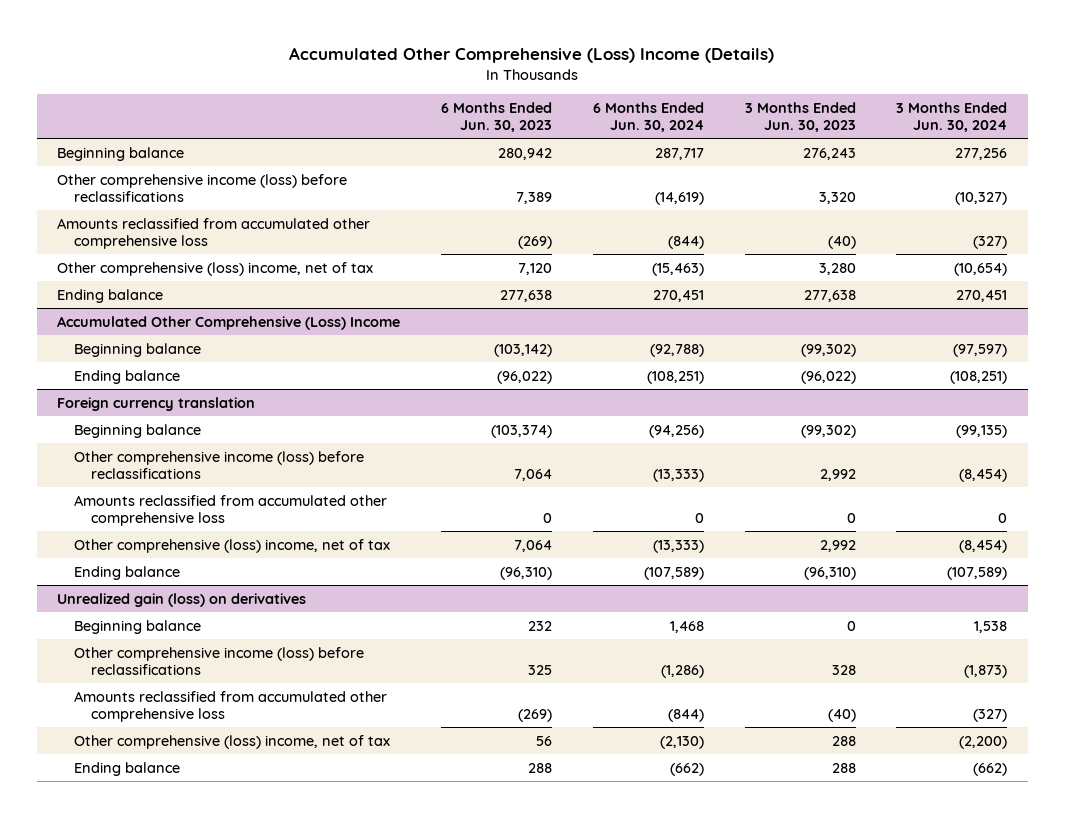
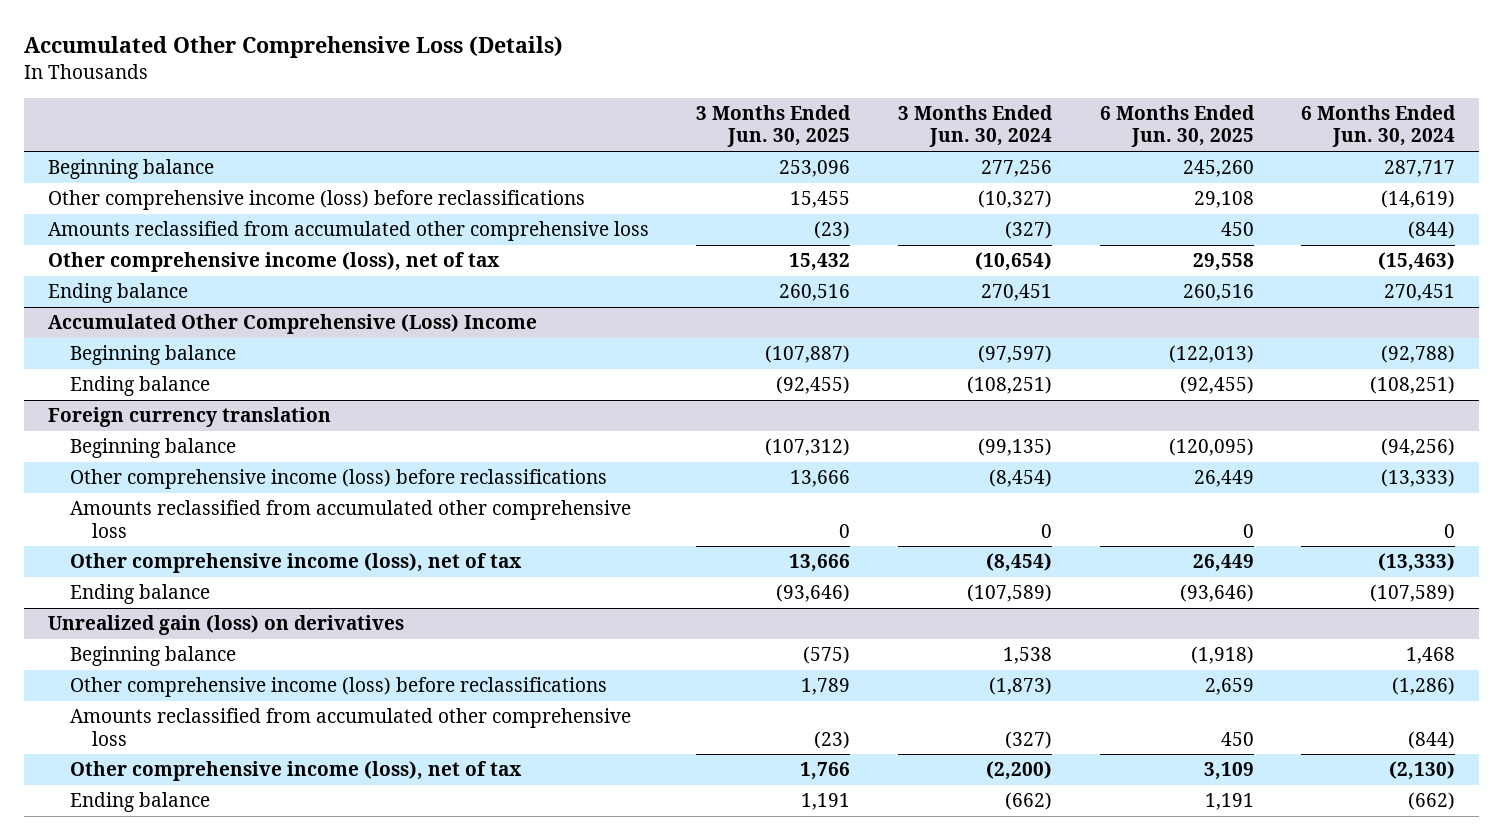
- Accumulated Other Comprehensive (Loss) Income (Details)
+ Accumulated Other Comprehensive Loss (Details)
- | 6 Months Ended Jun. 30, 2023 | 6 Months Ended Jun. 30, 2024 | 3 Months Ended Jun. 30, 2023 | 3 Months Ended Jun. 30, 2024
+ | 3 Months Ended Jun. 30, 2025 | 3 Months Ended Jun. 30, 2024 | 6 Months Ended Jun. 30, 2025 | 6 Months Ended Jun. 30, 2024
- Other comprehensive (loss) income, net of tax | 7,120 | (15,463) | 3,280 | (10,654)
+ Other comprehensive income (loss), net of tax | 15,432 | (10,654) | 29,558 | (15,463)
@ Foreign currency translation
- Other comprehensive (loss) income, net of tax | 7,064 | (13,333) | 2,992 | (8,454)
+ Other comprehensive income (loss), net of tax | 13,666 | (8,454) | 26,449 | (13,333)
@ Unrealized gain (loss) on derivatives
- Other comprehensive (loss) income, net of tax | 56 | (2,130) | 288 | (2,200)
+ Other comprehensive income (loss), net of tax | 1,766 | (2,200) | 3,109 | (2,130)

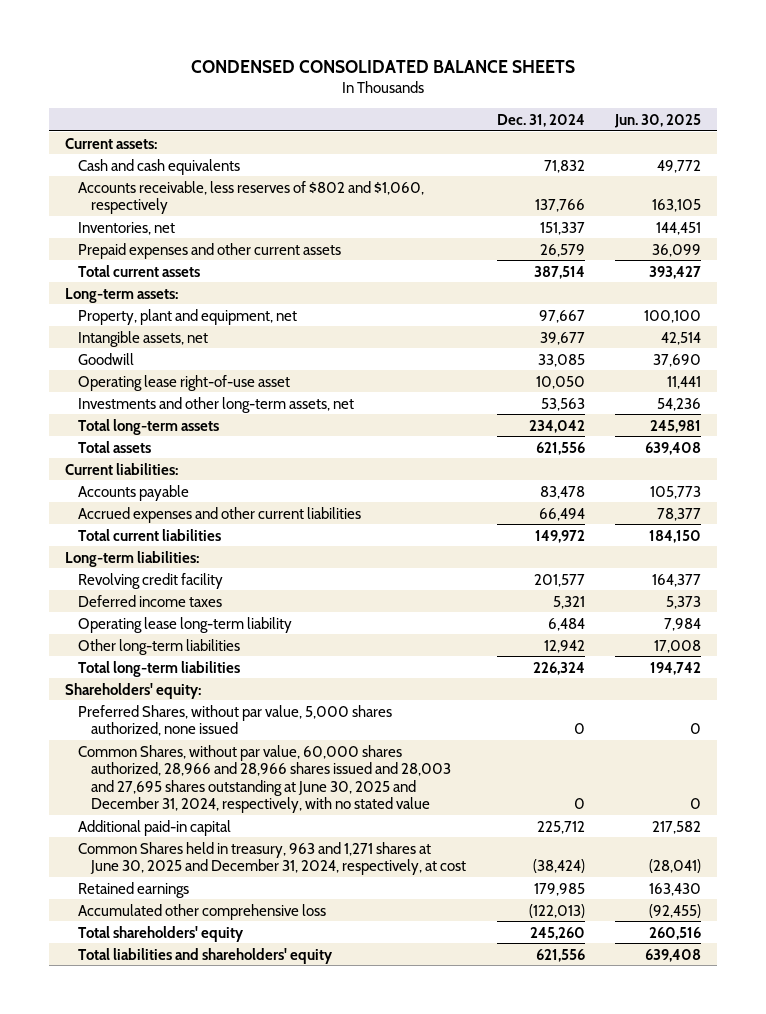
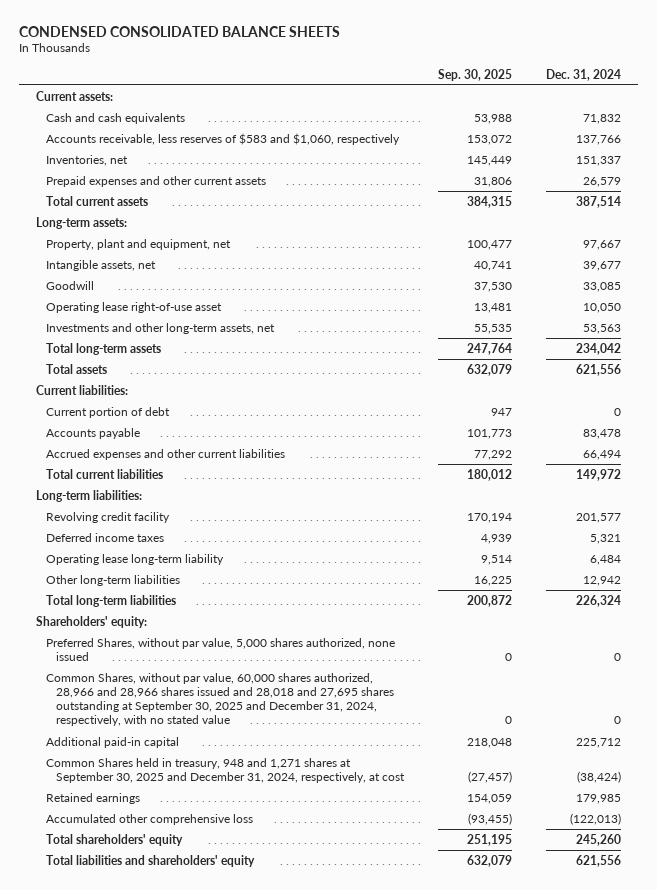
- | Dec. 31, 2024 | Jun. 30, 2025
+ | Sep. 30, 2025 | Dec. 31, 2024
- Accounts receivable, less reserves of $802 and $1,060, respectively | 137,766 | 163,105
+ Accounts receivable, less reserves of $583 and $1,060, respectively | 153,072 | 137,766
+ Current portion of debt | 947 | 0
- Common Shares, without par value, 60,000 shares authorized, 28,966 and 28,966 shares issued and 28,003 and 27,695 shares outstanding at June 30, 2025 and December 31, 2024, respectively, with no stated value | 0 | 0
+ Common Shares, without par value, 60,000 shares authorized, 28,966 and 28,966 shares issued and 28,018 and 27,695 shares outstanding at September 30, 2025 and December 31, 2024, respectively, with no stated value | 0 | 0
- Common Shares held in treasury, 963 and 1,271 shares at June 30, 2025 and December 31, 2024, respectively, at cost | (38,424) | (28,041)
+ Common Shares held in treasury, 948 and 1,271 shares at September 30, 2025 and December 31, 2024, respectively, at cost | (27,457) | (38,424)

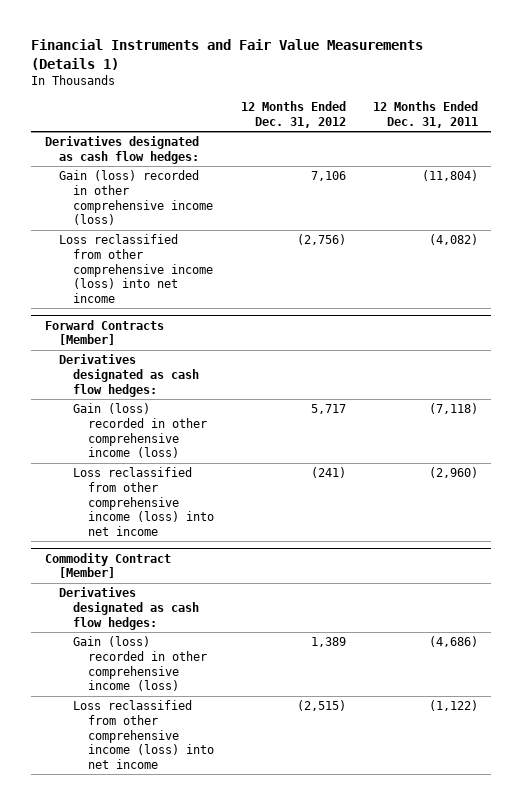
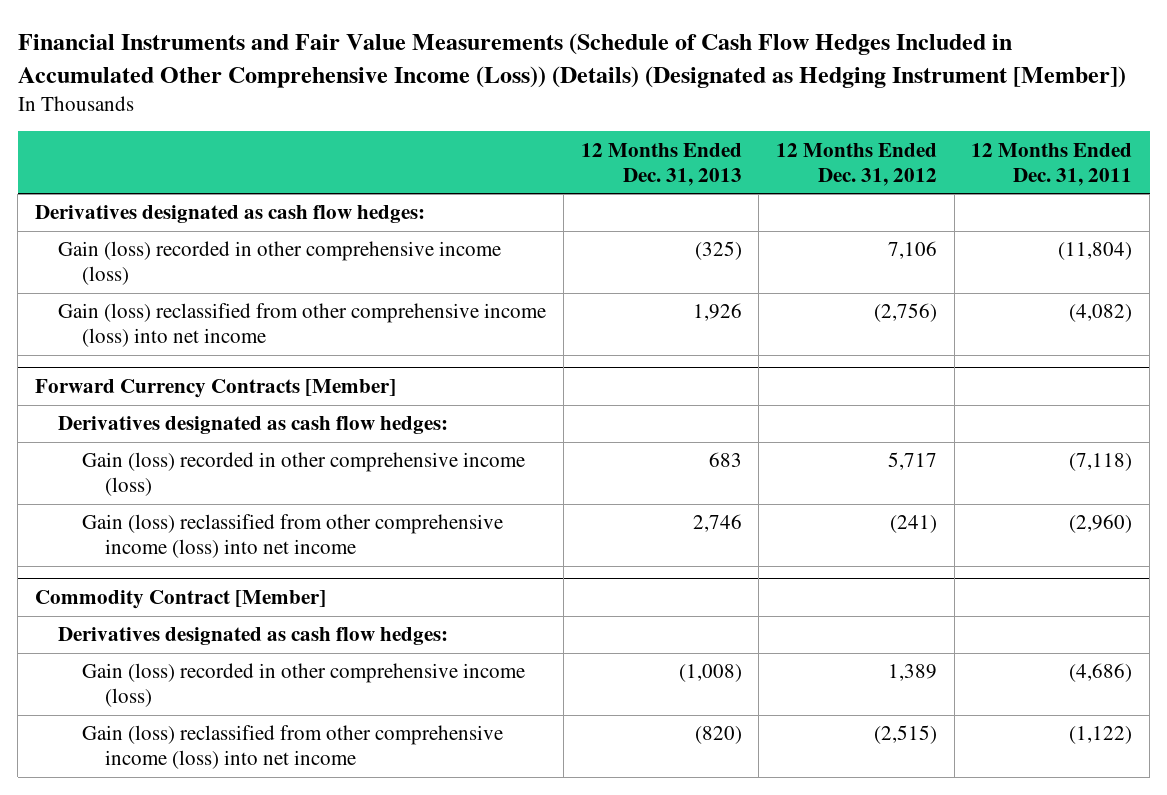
- Financial Instruments and Fair Value Measurements (Details 1)
+ Financial Instruments and Fair Value Measurements (Schedule of Cash Flow Hedges Included in Accumulated Other Comprehensive Income (Loss)) (Details) (Designated as Hedging Instrument [Member])
- | 12 Months Ended Dec. 31, 2012 | 12 Months Ended Dec. 31, 2011
+ | 12 Months Ended Dec. 31, 2013 | 12 Months Ended Dec. 31, 2012 | 12 Months Ended Dec. 31, 2011
- Loss reclassified from other comprehensive income (loss) into net income | (2,756) | (4,082)
- Forward Contracts [Member]
+ Gain (loss) reclassified from other comprehensive income (loss) into net income | 1,926 | (2,756) | (4,082)
+ Forward Currency Contracts [Member]
- Loss reclassified from other comprehensive income (loss) into net income | (241) | (2,960)
+ Gain (loss) reclassified from other comprehensive income (loss) into net income | 2,746 | (241) | (2,960)
@ Commodity Contract [Member]
- Loss reclassified from other comprehensive income (loss) into net income | (2,515) | (1,122)
+ Gain (loss) reclassified from other comprehensive income (loss) into net income | (820) | (2,515) | (1,122)

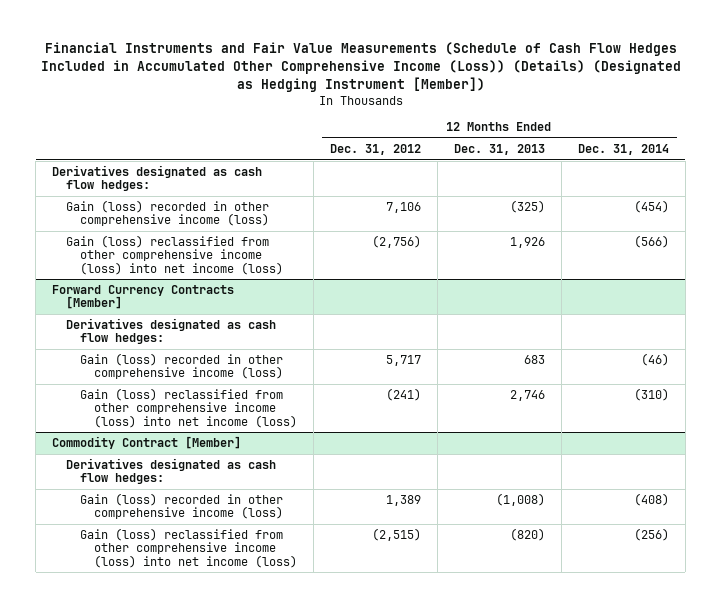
- | 12 Months Ended Dec. 31, 2013 | 12 Months Ended Dec. 31, 2012 | 12 Months Ended Dec. 31, 2011
+ | 12 Months Ended Dec. 31, 2012 | 12 Months Ended Dec. 31, 2013 | 12 Months Ended Dec. 31, 2014
- Gain (loss) reclassified from other comprehensive income (loss) into net income | 1,926 | (2,756) | (4,082)
+ Gain (loss) reclassified from other comprehensive income (loss) into net income (loss) | (2,756) | 1,926 | (566)
@ Forward Currency Contracts [Member]
- Gain (loss) reclassified from other comprehensive income (loss) into net income | 2,746 | (241) | (2,960)
+ Gain (loss) reclassified from other comprehensive income (loss) into net income (loss) | (241) | 2,746 | (310)
@ Commodity Contract [Member]
- Gain (loss) reclassified from other comprehensive income (loss) into net income | (820) | (2,515) | (1,122)
+ Gain (loss) reclassified from other comprehensive income (loss) into net income (loss) | (2,515) | (820) | (256)

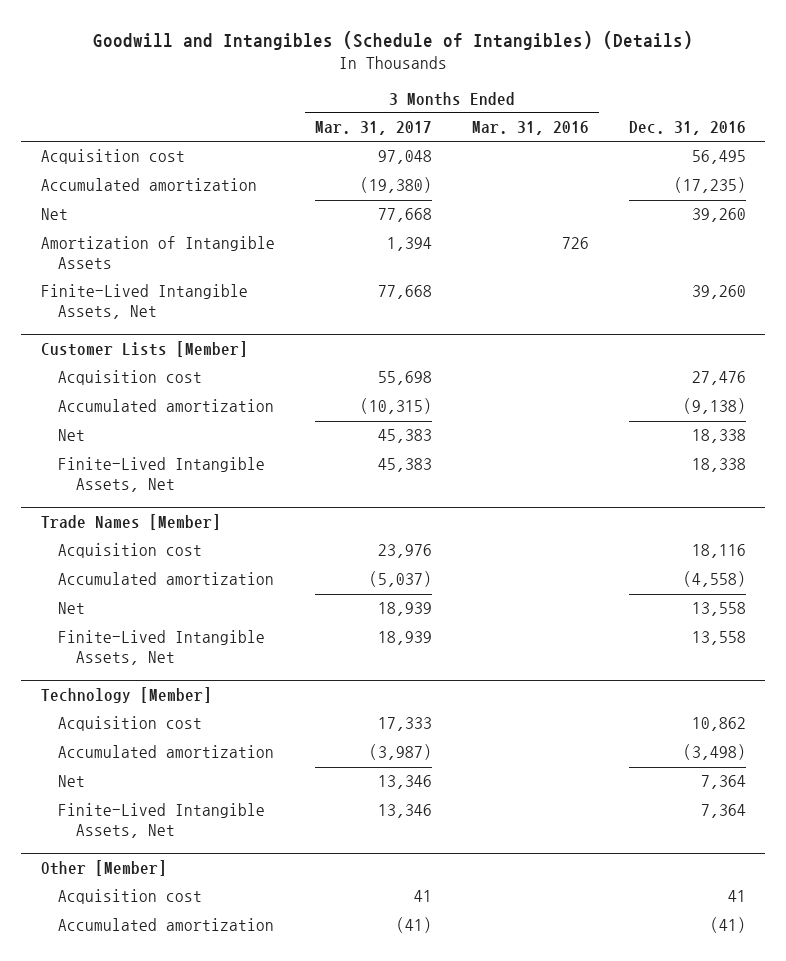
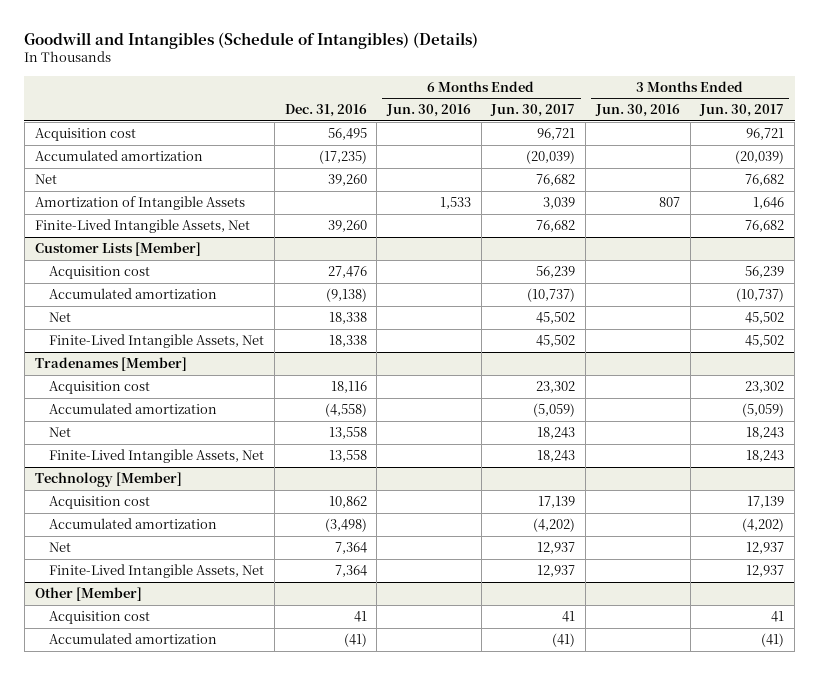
- | 3 Months Ended Mar. 31, 2017 | 3 Months Ended Mar. 31, 2016 | Dec. 31, 2016
+ | Dec. 31, 2016 | 6 Months Ended Jun. 30, 2016 | 6 Months Ended Jun. 30, 2017 | 3 Months Ended Jun. 30, 2016 | 3 Months Ended Jun. 30, 2017
- Trade Names [Member]
+ Tradenames [Member]

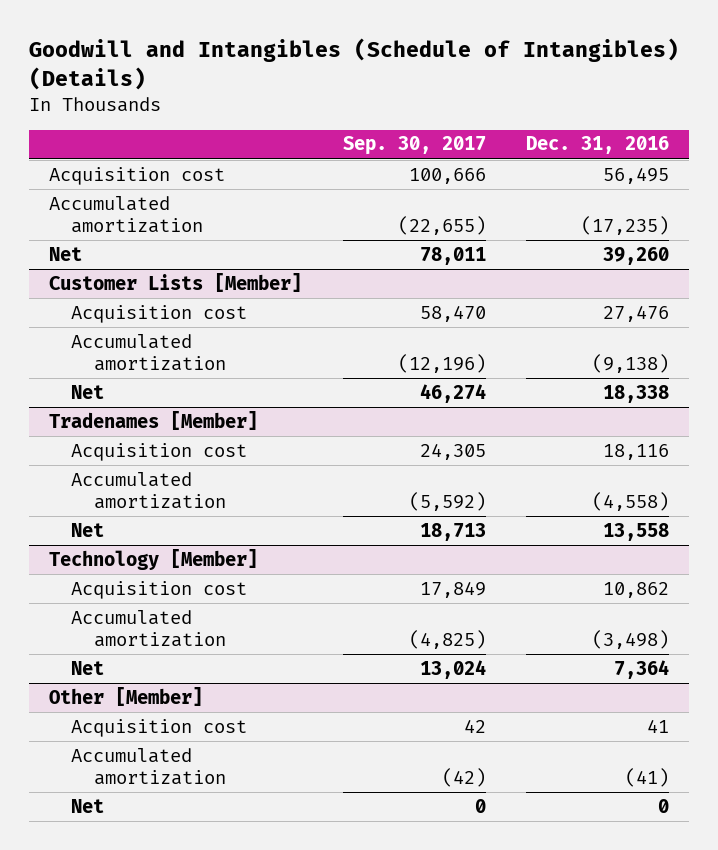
- | Dec. 31, 2016 | 6 Months Ended Jun. 30, 2016 | 6 Months Ended Jun. 30, 2017 | 3 Months Ended Jun. 30, 2016 | 3 Months Ended Jun. 30, 2017
+ | Sep. 30, 2017 | Dec. 31, 2016
- Amortization of Intangible Assets | | 1,533 | 3,039 | 807 | 1,646
- Finite-Lived Intangible Assets, Net | 39,260 | | 76,682 | | 76,682
@ Customer Lists [Member]
- Finite-Lived Intangible Assets, Net | 18,338 | | 45,502 | | 45,502
@ Tradenames [Member]
- Finite-Lived Intangible Assets, Net | 13,558 | | 18,243 | | 18,243
@ Technology [Member]
- Finite-Lived Intangible Assets, Net | 7,364 | | 12,937 | | 12,937
@ Other [Member]
+ Net | 0 | 0

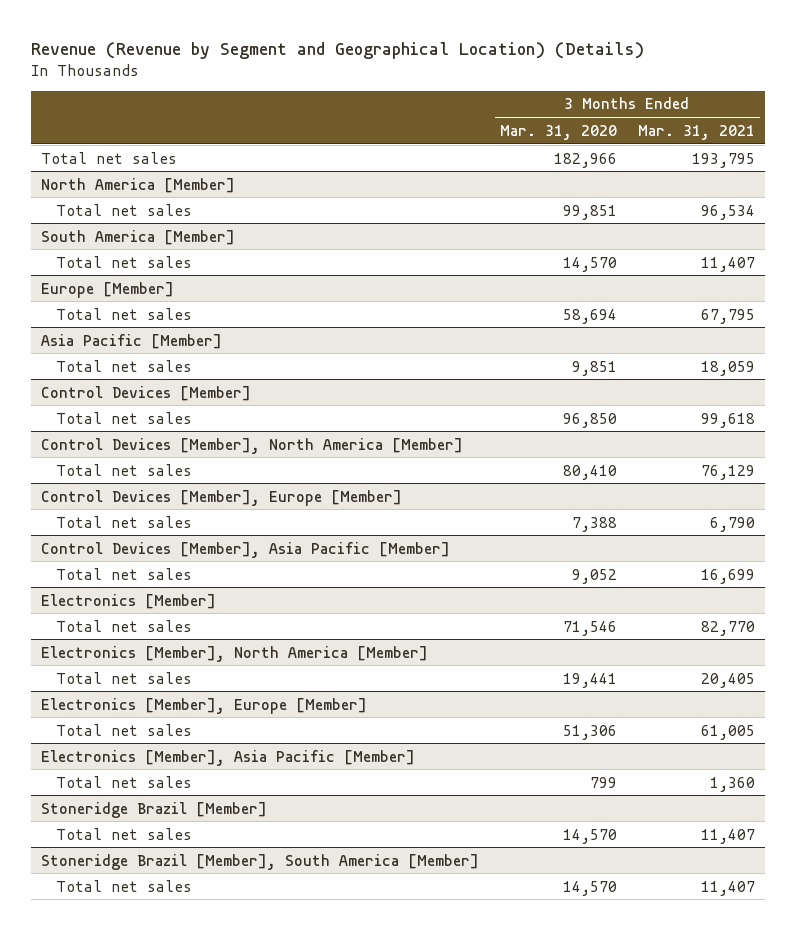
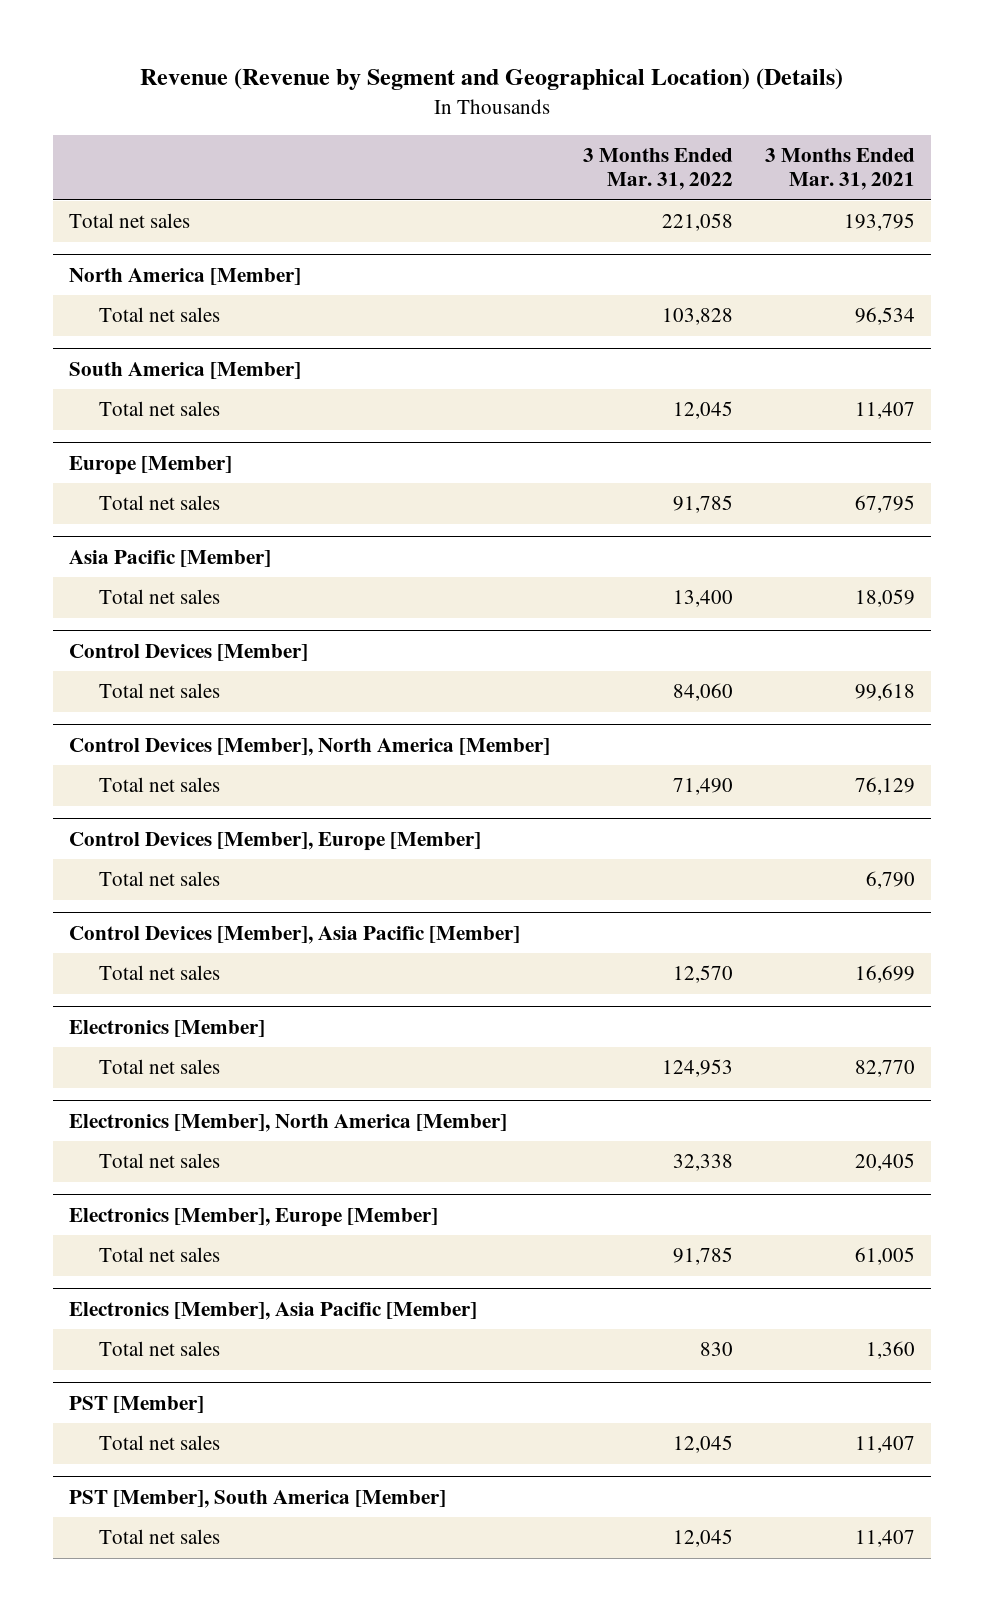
- | 3 Months Ended Mar. 31, 2020 | 3 Months Ended Mar. 31, 2021
+ | 3 Months Ended Mar. 31, 2022 | 3 Months Ended Mar. 31, 2021
- Stoneridge Brazil [Member]
+ PST [Member]
- Stoneridge Brazil [Member], South America [Member]
+ PST [Member], South America [Member]

